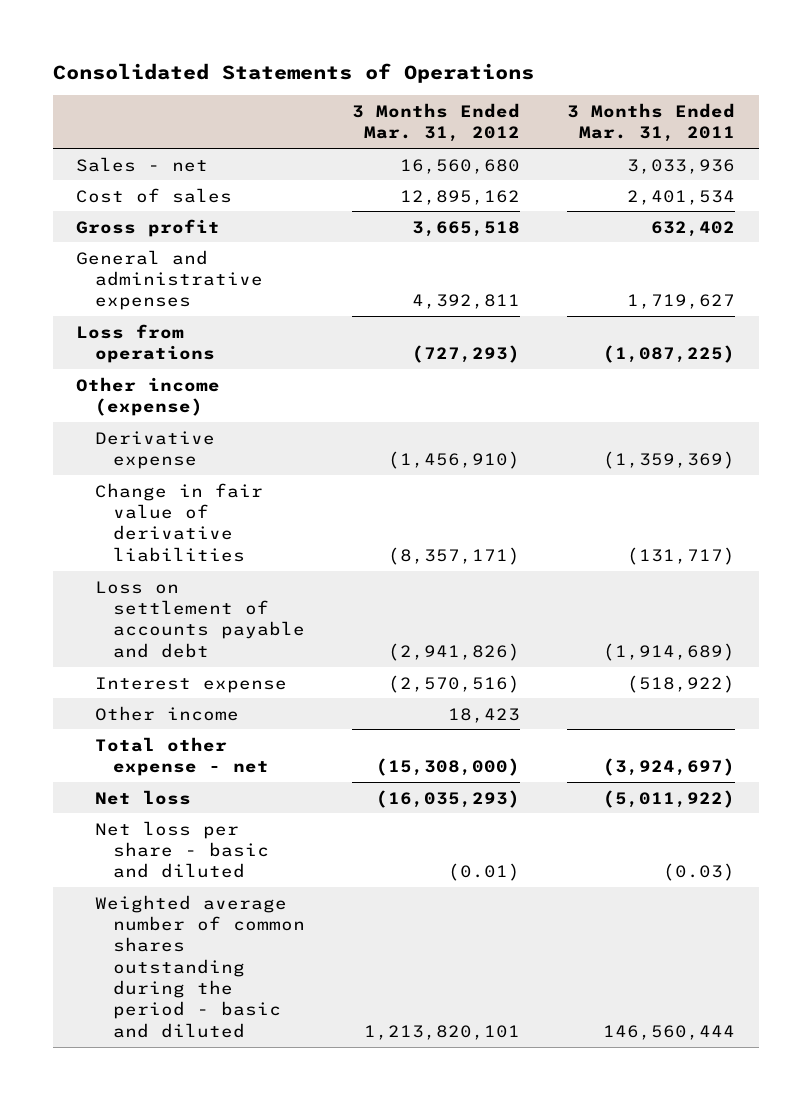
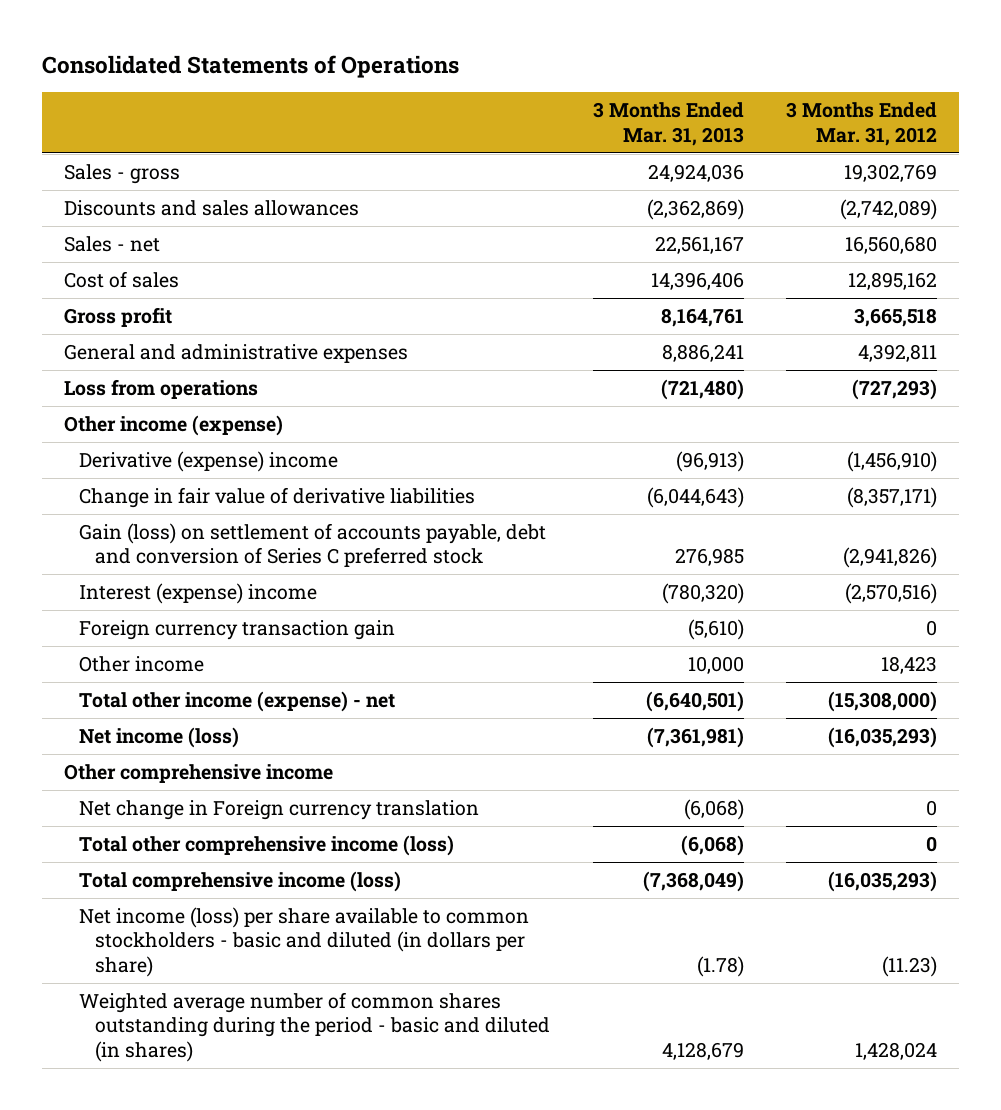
- | 3 Months Ended Mar. 31, 2012 | 3 Months Ended Mar. 31, 2011
+ | 3 Months Ended Mar. 31, 2013 | 3 Months Ended Mar. 31, 2012
+ Sales - gross | 24,924,036 | 19,302,769
+ Discounts and sales allowances | (2,362,869) | (2,742,089)
- Derivative expense | (1,456,910) | (1,359,369)
+ Derivative (expense) income | (96,913) | (1,456,910)
- Loss on settlement of accounts payable and debt | (2,941,826) | (1,914,689)
- Interest expense | (2,570,516) | (518,922)
+ Gain (loss) on settlement of accounts payable, debt and conversion of Series C preferred stock | 276,985 | (2,941,826)
+ Interest (expense) income | (780,320) | (2,570,516)
+ Foreign currency transaction gain | (5,610) | 0
- Total other expense - net | (15,308,000) | (3,924,697)
- Net loss | (16,035,293) | (5,011,922)
- Net loss per share - basic and diluted | (0.01) | (0.03)
- Weighted average number of common shares outstanding during the period - basic and diluted | 1,213,820,101 | 146,560,444
+ Total other income (expense) - net | (6,640,501) | (15,308,000)
+ Net income (loss) | (7,361,981) | (16,035,293)
+ Other comprehensive income
+ Net change in Foreign currency translation | (6,068) | 0
+ Total other comprehensive income (loss) | (6,068) | 0
+ Total comprehensive income (loss) | (7,368,049) | (16,035,293)
+ Net income (loss) per share available to common stockholders - basic and diluted (in dollars per share) | (1.78) | (11.23)
+ Weighted average number of common shares outstanding during the period - basic and diluted (in shares) | 4,128,679 | 1,428,024

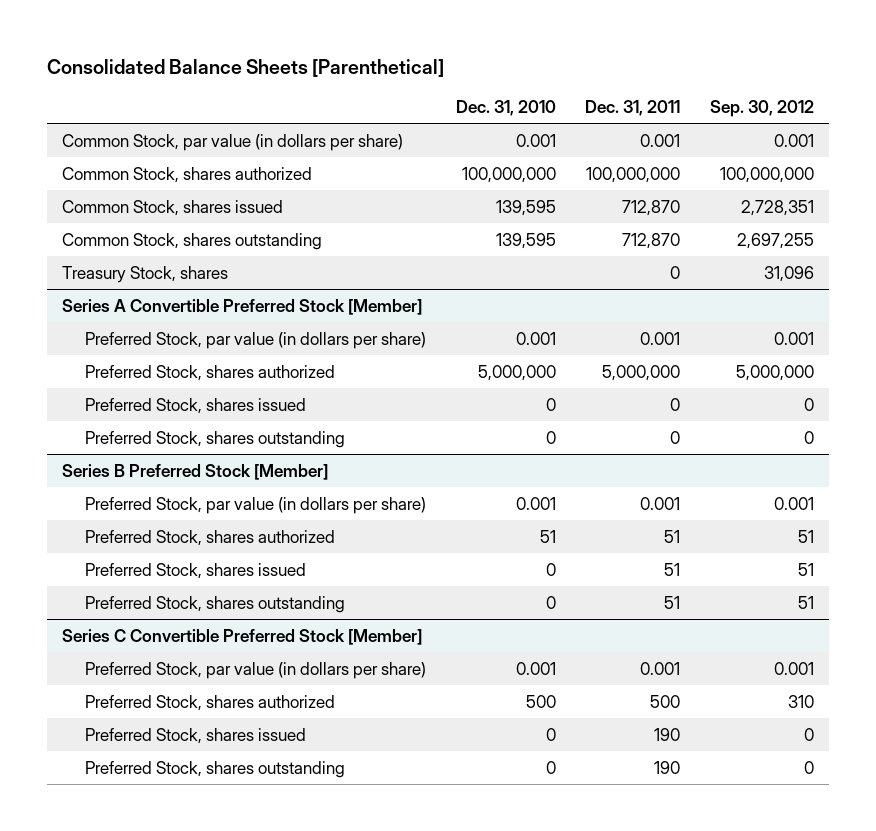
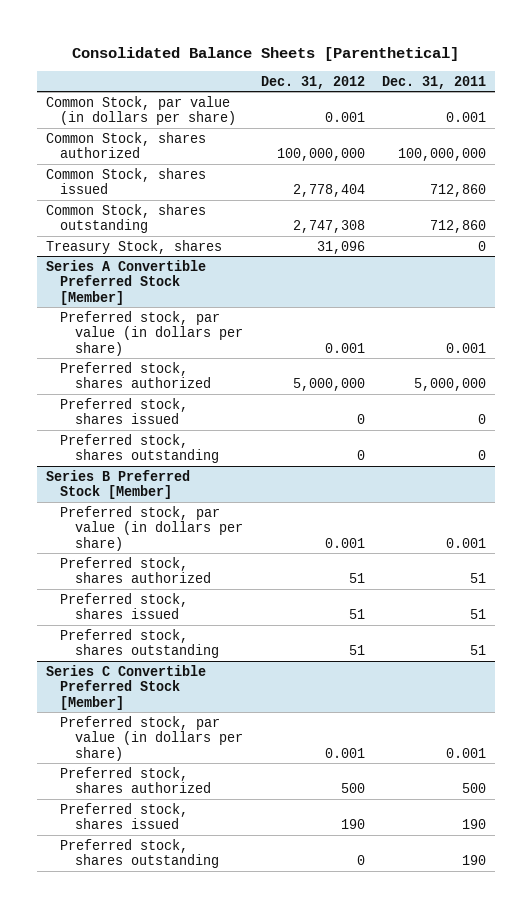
- | Dec. 31, 2010 | Dec. 31, 2011 | Sep. 30, 2012
+ | Dec. 31, 2012 | Dec. 31, 2011
- Common Stock, shares issued | 139,595 | 712,870 | 2,728,351
- Common Stock, shares outstanding | 139,595 | 712,870 | 2,697,255
+ Common Stock, shares issued | 2,778,404 | 712,860
+ Common Stock, shares outstanding | 2,747,308 | 712,860
@ Series A Convertible Preferred Stock [Member]
- Preferred Stock, par value (in dollars per share) | 0.001 | 0.001 | 0.001
- Preferred Stock, shares authorized | 5,000,000 | 5,000,000 | 5,000,000
- Preferred Stock, shares issued | 0 | 0 | 0
- Preferred Stock, shares outstanding | 0 | 0 | 0
+ Preferred stock, par value (in dollars per share) | 0.001 | 0.001
+ Preferred stock, shares authorized | 5,000,000 | 5,000,000
+ Preferred stock, shares issued | 0 | 0
+ Preferred stock, shares outstanding | 0 | 0
@ Series B Preferred Stock [Member]
- Preferred Stock, par value (in dollars per share) | 0.001 | 0.001 | 0.001
- Preferred Stock, shares authorized | 51 | 51 | 51
- Preferred Stock, shares issued | 0 | 51 | 51
- Preferred Stock, shares outstanding | 0 | 51 | 51
+ Preferred stock, par value (in dollars per share) | 0.001 | 0.001
+ Preferred stock, shares authorized | 51 | 51
+ Preferred stock, shares issued | 51 | 51
+ Preferred stock, shares outstanding | 51 | 51
@ Series C Convertible Preferred Stock [Member]
- Preferred Stock, par value (in dollars per share) | 0.001 | 0.001 | 0.001
- Preferred Stock, shares authorized | 500 | 500 | 310
- Preferred Stock, shares issued | 0 | 190 | 0
- Preferred Stock, shares outstanding | 0 | 190 | 0
+ Preferred stock, par value (in dollars per share) | 0.001 | 0.001
+ Preferred stock, shares authorized | 500 | 500
+ Preferred stock, shares issued | 190 | 190
+ Preferred stock, shares outstanding | 0 | 190

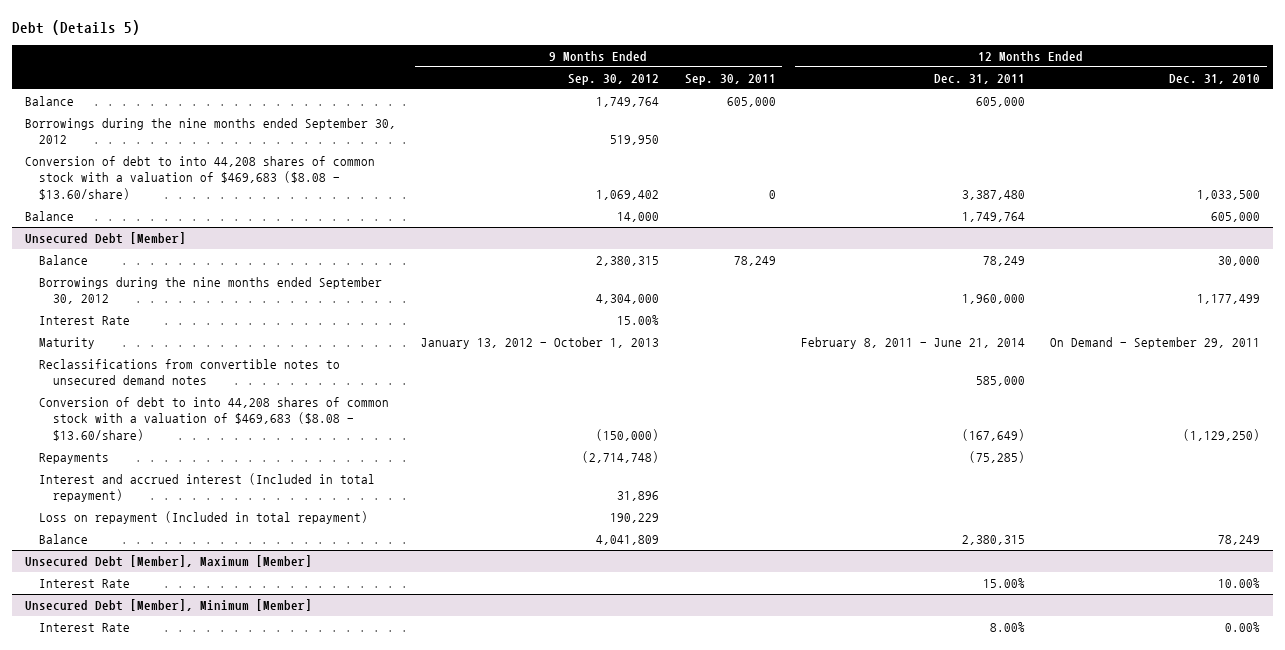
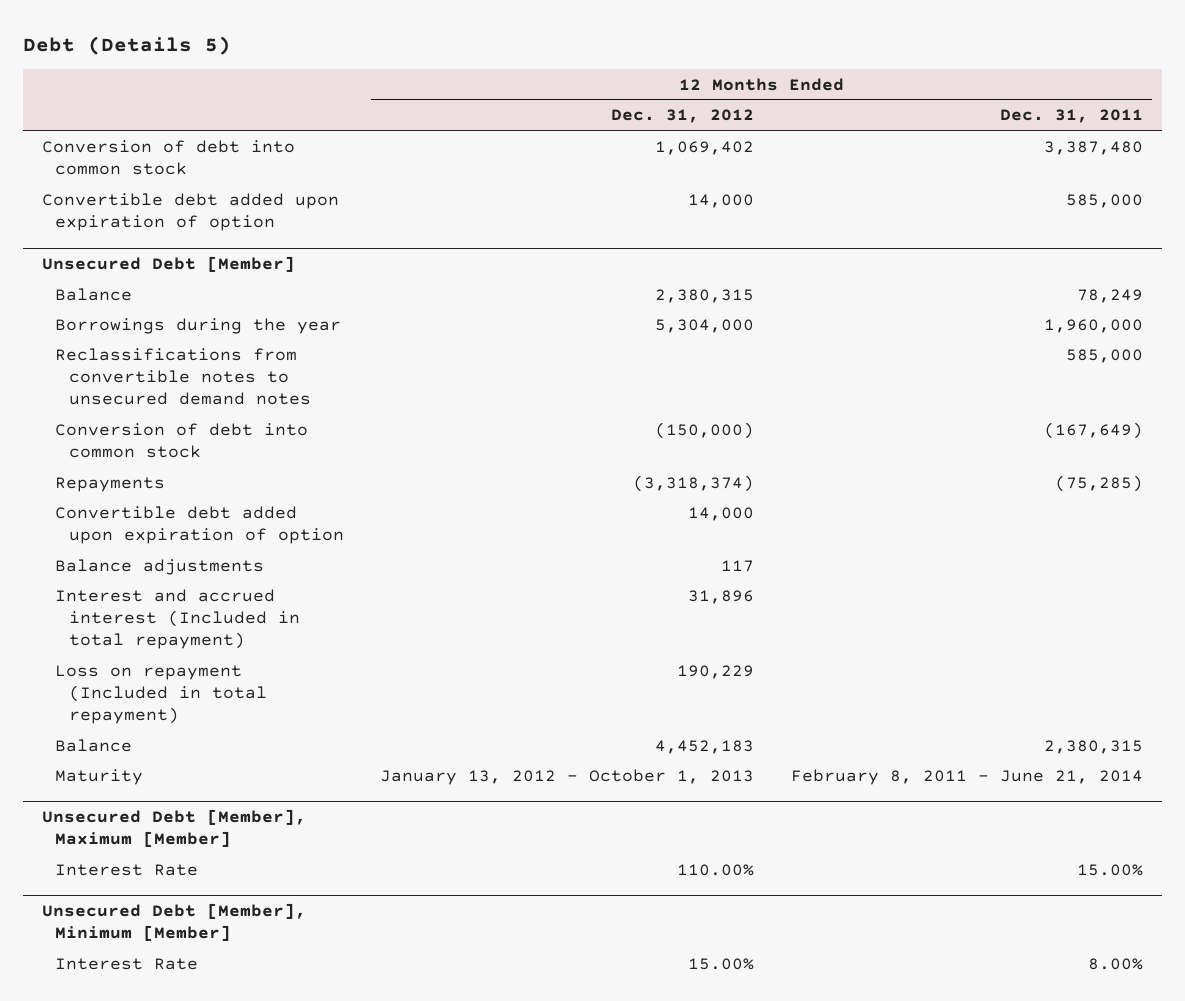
- | 9 Months Ended Sep. 30, 2012 | 9 Months Ended Sep. 30, 2011 | 12 Months Ended Dec. 31, 2011 | 12 Months Ended Dec. 31, 2010
+ | 12 Months Ended Dec. 31, 2012 | 12 Months Ended Dec. 31, 2011
- Balance | 1,749,764 | 605,000 | 605,000 |
- Borrowings during the nine months ended September 30, 2012 | 519,950 | | |
- Conversion of debt to into 44,208 shares of common stock with a valuation of $469,683 ($8.08 - $13.60/share) | 1,069,402 | 0 | 3,387,480 | 1,033,500
- Balance | 14,000 | | 1,749,764 | 605,000
+ Conversion of debt into common stock | 1,069,402 | 3,387,480
+ Convertible debt added upon expiration of option | 14,000 | 585,000
@ Unsecured Debt [Member]
- Borrowings during the nine months ended September 30, 2012 | 4,304,000 | | 1,960,000 | 1,177,499
- Interest Rate | 15.00% | | |
+ Borrowings during the year | 5,304,000 | 1,960,000
- Conversion of debt to into 44,208 shares of common stock with a valuation of $469,683 ($8.08 - $13.60/share) | (150,000) | | (167,649) | (1,129,250)
+ Conversion of debt into common stock | (150,000) | (167,649)
+ Convertible debt added upon expiration of option | 14,000 |
+ Balance adjustments | 117 |
moved down: Maturity | January 13, 2012 - October 1, 2013 | February 8, 2011 - June 21, 2014

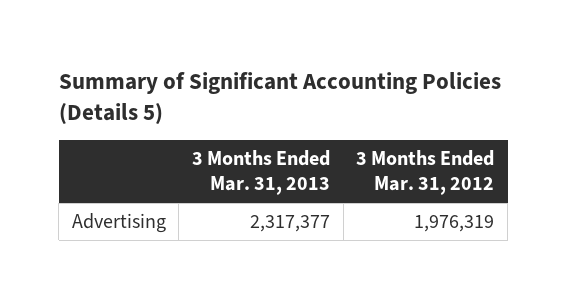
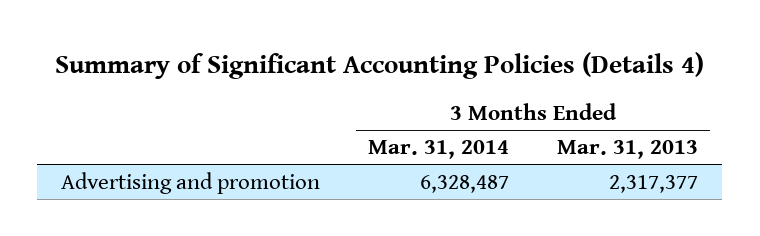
- Summary of Significant Accounting Policies (Details 5)
+ Summary of Significant Accounting Policies (Details 4)
- | 3 Months Ended Mar. 31, 2013 | 3 Months Ended Mar. 31, 2012
+ | 3 Months Ended Mar. 31, 2014 | 3 Months Ended Mar. 31, 2013
- Advertising | 2,317,377 | 1,976,319
+ Advertising and promotion | 6,328,487 | 2,317,377

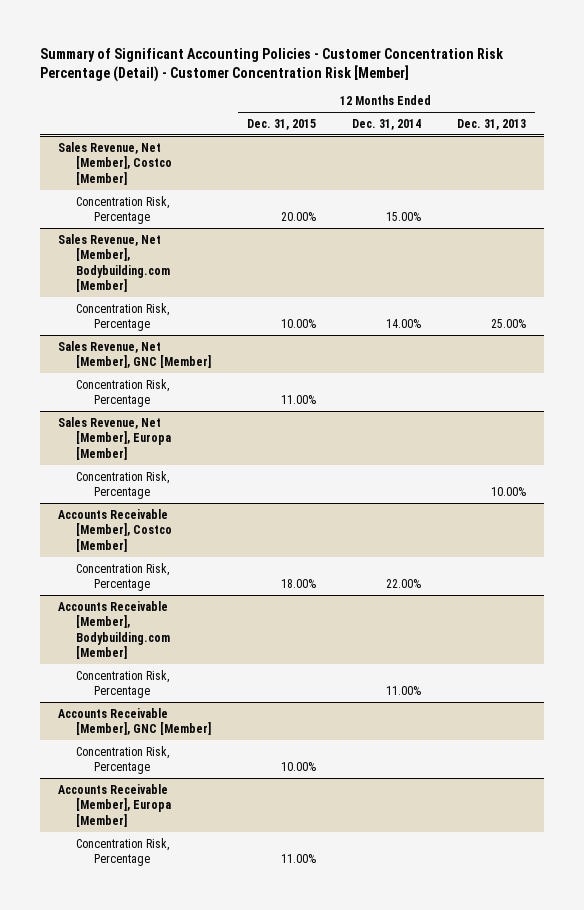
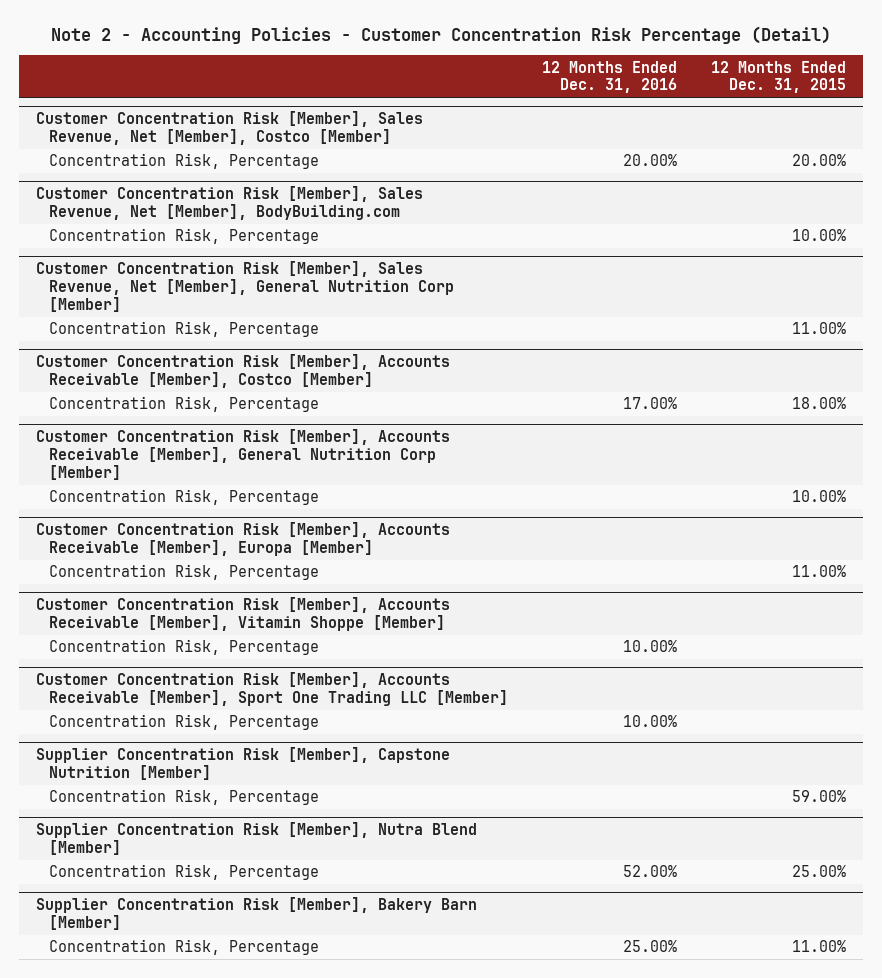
- Summary of Significant Accounting Policies - Customer Concentration Risk Percentage (Detail) - Customer Concentration Risk [Member]
+ Note 2 - Accounting Policies - Customer Concentration Risk Percentage (Detail)
- | 12 Months Ended Dec. 31, 2015 | 12 Months Ended Dec. 31, 2014 | 12 Months Ended Dec. 31, 2013
+ | 12 Months Ended Dec. 31, 2016 | 12 Months Ended Dec. 31, 2015
- Sales Revenue, Net [Member], Costco [Member]
+ Customer Concentration Risk [Member], Sales Revenue, Net [Member], Costco [Member]
- Sales Revenue, Net [Member], Bodybuilding.com [Member]
+ Customer Concentration Risk [Member], Sales Revenue, Net [Member], BodyBuilding.com
- Sales Revenue, Net [Member], GNC [Member]
+ Customer Concentration Risk [Member], Sales Revenue, Net [Member], General Nutrition Corp [Member]
- Sales Revenue, Net [Member], Europa [Member]
- Concentration Risk, Percentage | | | 10.00%
- Accounts Receivable [Member], Costco [Member]
+ Customer Concentration Risk [Member], Accounts Receivable [Member], Costco [Member]
- Accounts Receivable [Member], Bodybuilding.com [Member]
- Concentration Risk, Percentage | | 11.00% |
- Accounts Receivable [Member], GNC [Member]
+ Customer Concentration Risk [Member], Accounts Receivable [Member], General Nutrition Corp [Member]
- Accounts Receivable [Member], Europa [Member]
+ Customer Concentration Risk [Member], Accounts Receivable [Member], Europa [Member]
+ Customer Concentration Risk [Member], Accounts Receivable [Member], Vitamin Shoppe [Member]
+ Concentration Risk, Percentage | 10.00% |
+ Customer Concentration Risk [Member], Accounts Receivable [Member], Sport One Trading LLC [Member]
+ Concentration Risk, Percentage | 10.00% |
+ Supplier Concentration Risk [Member], Capstone Nutrition [Member]
+ Concentration Risk, Percentage | | 59.00%
+ Supplier Concentration Risk [Member], Nutra Blend [Member]
+ Concentration Risk, Percentage | 52.00% | 25.00%
+ Supplier Concentration Risk [Member], Bakery Barn [Member]
+ Concentration Risk, Percentage | 25.00% | 11.00%

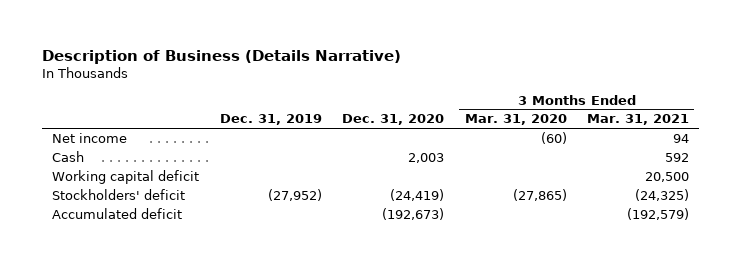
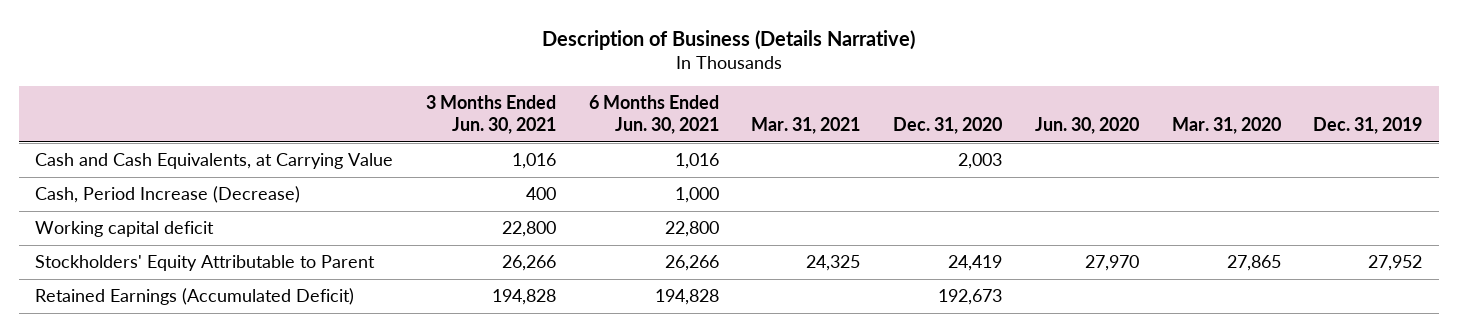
- | Dec. 31, 2019 | Dec. 31, 2020 | 3 Months Ended Mar. 31, 2020 | 3 Months Ended Mar. 31, 2021
+ | 3 Months Ended Jun. 30, 2021 | 6 Months Ended Jun. 30, 2021 | Mar. 31, 2021 | Dec. 31, 2020 | Jun. 30, 2020 | Mar. 31, 2020 | Dec. 31, 2019
- Net income | | | (60) | 94
- Cash | | 2,003 | | 592
+ Cash and Cash Equivalents, at Carrying Value | 1,016 | 1,016 | | 2,003 | | |
+ Cash, Period Increase (Decrease) | 400 | 1,000 | | | | |
- Stockholders' deficit | (27,952) | (24,419) | (27,865) | (24,325)
- Accumulated deficit | | (192,673) | | (192,579)
+ Stockholders' Equity Attributable to Parent | 26,266 | 26,266 | 24,325 | 24,419 | 27,970 | 27,865 | 27,952
+ Retained Earnings (Accumulated Deficit) | 194,828 | 194,828 | | 192,673 | | |

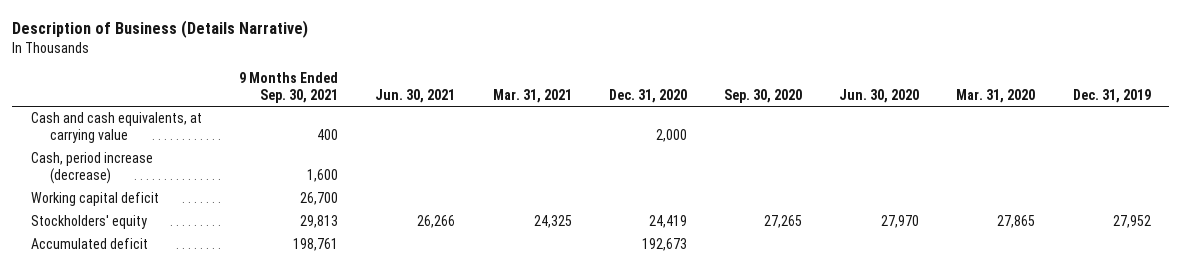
- | 3 Months Ended Jun. 30, 2021 | 6 Months Ended Jun. 30, 2021 | Mar. 31, 2021 | Dec. 31, 2020 | Jun. 30, 2020 | Mar. 31, 2020 | Dec. 31, 2019
+ | 9 Months Ended Sep. 30, 2021 | Jun. 30, 2021 | Mar. 31, 2021 | Dec. 31, 2020 | Sep. 30, 2020 | Jun. 30, 2020 | Mar. 31, 2020 | Dec. 31, 2019
- Cash and Cash Equivalents, at Carrying Value | 1,016 | 1,016 | | 2,003 | | |
- Cash, Period Increase (Decrease) | 400 | 1,000 | | | | |
+ Cash and cash equivalents, at carrying value | 400 | | | 2,000 | | | |
+ Cash, period increase (decrease) | 1,600 | | | | | | |
- Stockholders' Equity Attributable to Parent | 26,266 | 26,266 | 24,325 | 24,419 | 27,970 | 27,865 | 27,952
- Retained Earnings (Accumulated Deficit) | 194,828 | 194,828 | | 192,673 | | |
+ Stockholders' equity | 29,813 | 26,266 | 24,325 | 24,419 | 27,265 | 27,970 | 27,865 | 27,952
+ Accumulated deficit | 198,761 | | | 192,673 | | | |

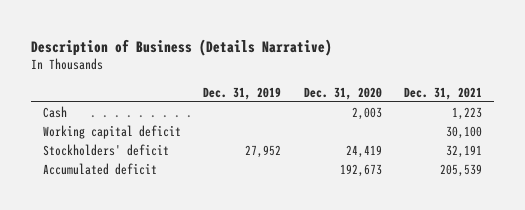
- | 9 Months Ended Sep. 30, 2021 | Jun. 30, 2021 | Mar. 31, 2021 | Dec. 31, 2020 | Sep. 30, 2020 | Jun. 30, 2020 | Mar. 31, 2020 | Dec. 31, 2019
+ | Dec. 31, 2019 | Dec. 31, 2020 | Dec. 31, 2021
- Cash and cash equivalents, at carrying value | 400 | | | 2,000 | | | |
- Cash, period increase (decrease) | 1,600 | | | | | | |
+ Cash | | 2,003 | 1,223
- Stockholders' equity | 29,813 | 26,266 | 24,325 | 24,419 | 27,265 | 27,970 | 27,865 | 27,952
+ Stockholders' deficit | 27,952 | 24,419 | 32,191

